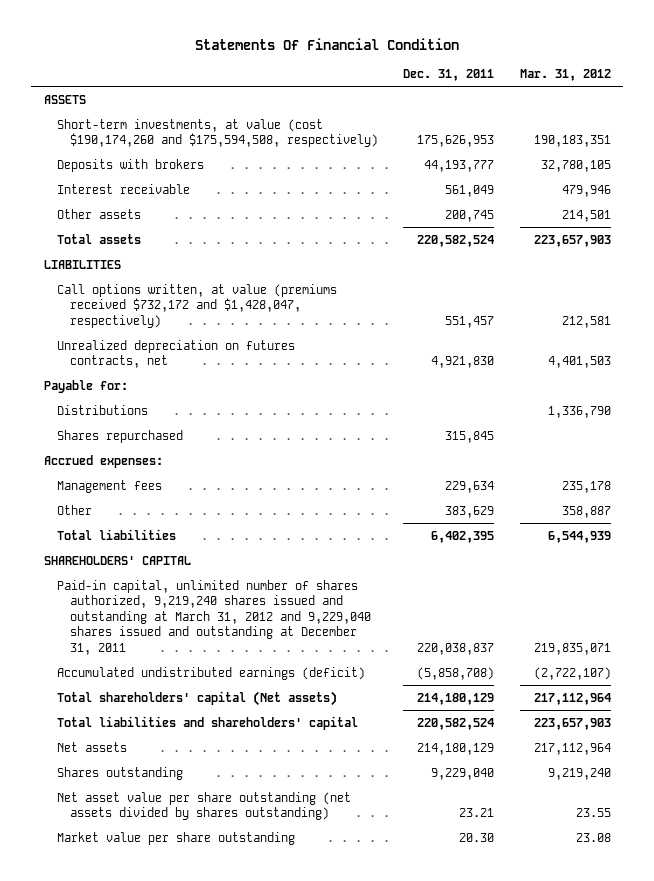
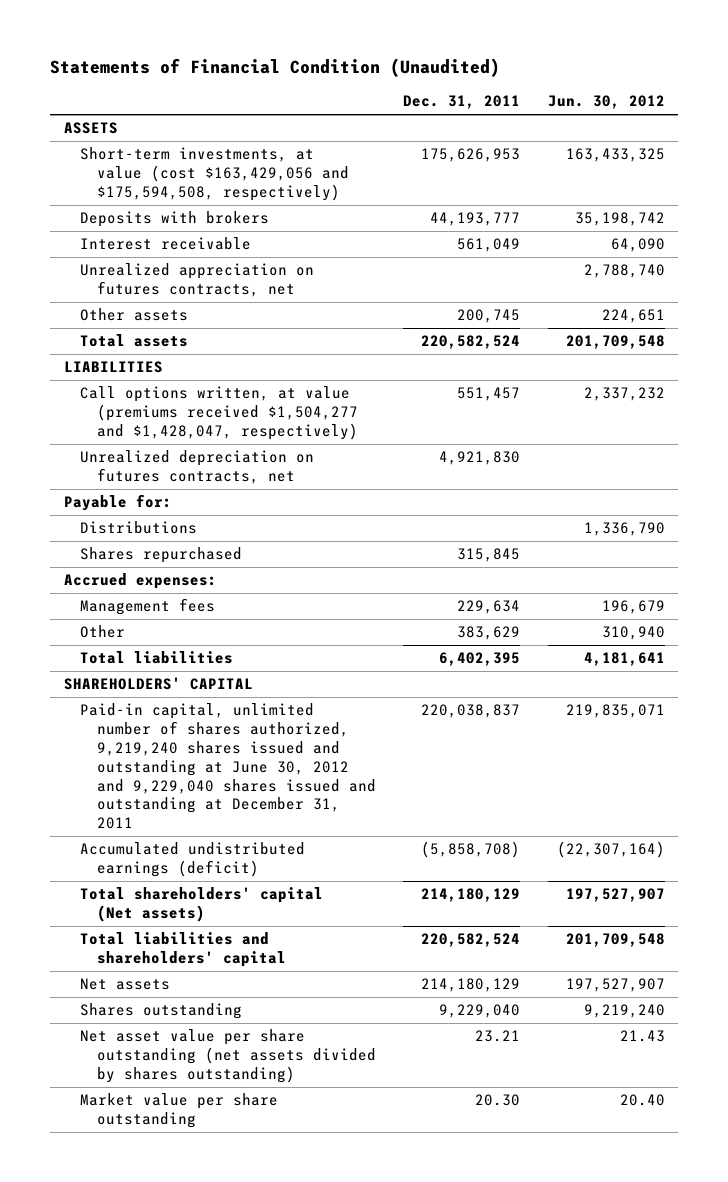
- Statements Of Financial Condition
+ Statements of Financial Condition (Unaudited)
- | Dec. 31, 2011 | Mar. 31, 2012
+ | Dec. 31, 2011 | Jun. 30, 2012
- Short-term investments, at value (cost $190,174,260 and $175,594,508, respectively) | 175,626,953 | 190,183,351
+ Short-term investments, at value (cost $163,429,056 and $175,594,508, respectively) | 175,626,953 | 163,433,325
+ Unrealized appreciation on futures contracts, net | | 2,788,740
- Call options written, at value (premiums received $732,172 and $1,428,047, respectively) | 551,457 | 212,581
+ Call options written, at value (premiums received $1,504,277 and $1,428,047, respectively) | 551,457 | 2,337,232
- Paid-in capital, unlimited number of shares authorized, 9,219,240 shares issued and outstanding at March 31, 2012 and 9,229,040 shares issued and outstanding at December 31, 2011 | 220,038,837 | 219,835,071
+ Paid-in capital, unlimited number of shares authorized, 9,219,240 shares issued and outstanding at June 30, 2012 and 9,229,040 shares issued and outstanding at December 31, 2011 | 220,038,837 | 219,835,071

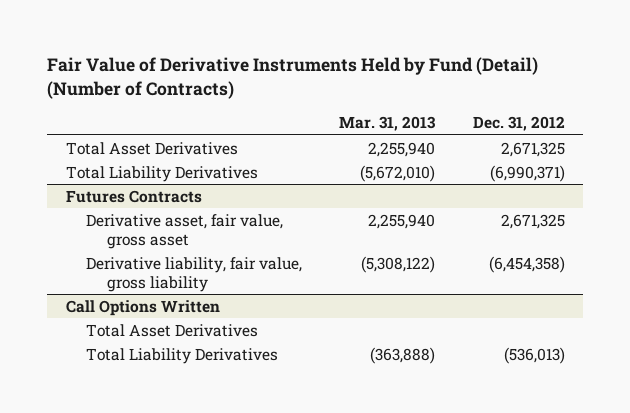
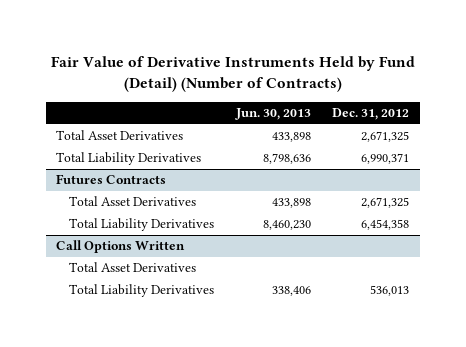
- | Mar. 31, 2013 | Dec. 31, 2012
+ | Jun. 30, 2013 | Dec. 31, 2012
- Total Liability Derivatives | (5,672,010) | (6,990,371)
+ Total Liability Derivatives | 8,798,636 | 6,990,371
@ Futures Contracts
- Derivative asset, fair value, gross asset | 2,255,940 | 2,671,325
- Derivative liability, fair value, gross liability | (5,308,122) | (6,454,358)
+ Total Asset Derivatives | 433,898 | 2,671,325
+ Total Liability Derivatives | 8,460,230 | 6,454,358
@ Call Options Written
- Total Liability Derivatives | (363,888) | (536,013)
+ Total Liability Derivatives | 338,406 | 536,013

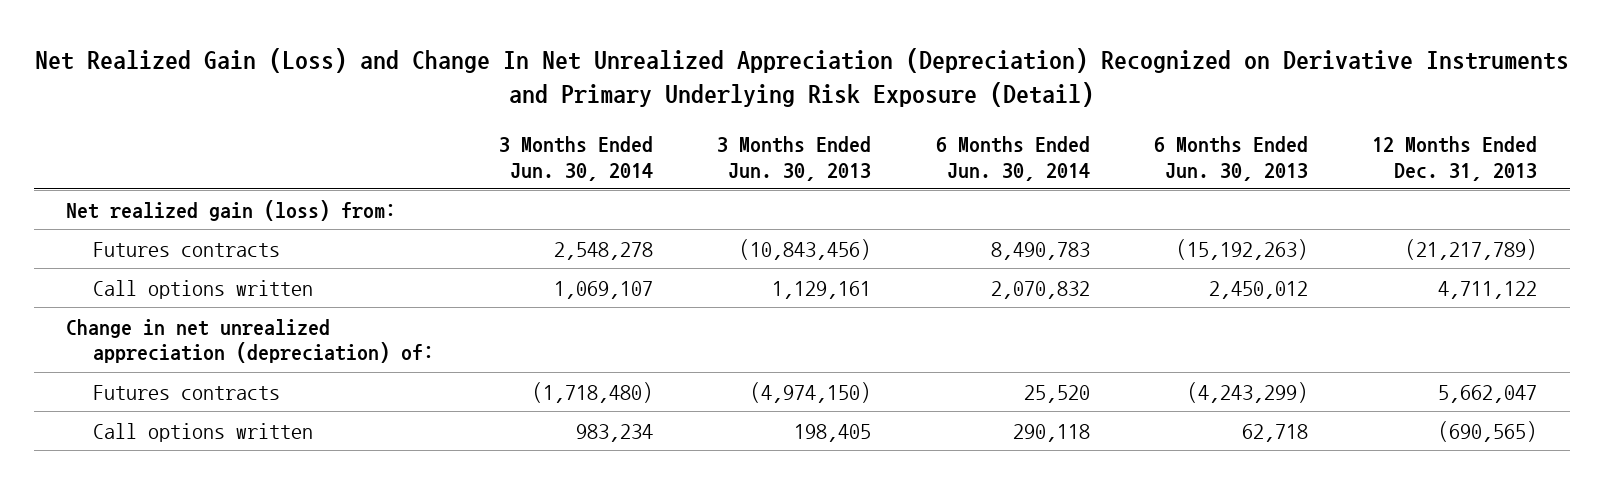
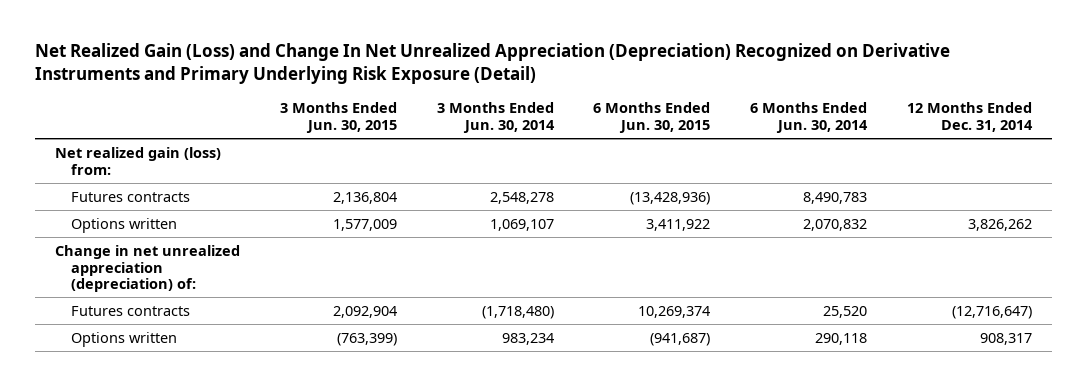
- | 3 Months Ended Jun. 30, 2014 | 3 Months Ended Jun. 30, 2013 | 6 Months Ended Jun. 30, 2014 | 6 Months Ended Jun. 30, 2013 | 12 Months Ended Dec. 31, 2013
+ | 3 Months Ended Jun. 30, 2015 | 3 Months Ended Jun. 30, 2014 | 6 Months Ended Jun. 30, 2015 | 6 Months Ended Jun. 30, 2014 | 12 Months Ended Dec. 31, 2014
- Call options written | 1,069,107 | 1,129,161 | 2,070,832 | 2,450,012 | 4,711,122
+ Options written | 1,577,009 | 1,069,107 | 3,411,922 | 2,070,832 | 3,826,262
- Call options written | 983,234 | 198,405 | 290,118 | 62,718 | (690,565)
+ Options written | (763,399) | 983,234 | (941,687) | 290,118 | 908,317

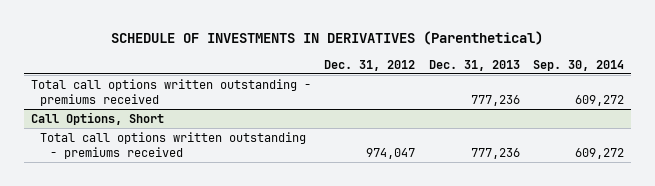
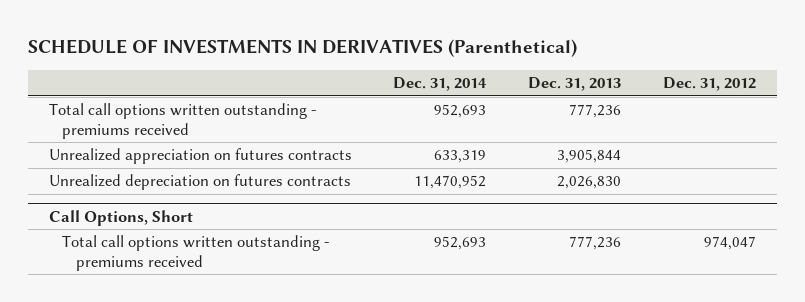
- | Dec. 31, 2012 | Dec. 31, 2013 | Sep. 30, 2014
+ | Dec. 31, 2014 | Dec. 31, 2013 | Dec. 31, 2012
+ Unrealized appreciation on futures contracts | 633,319 | 3,905,844 |
+ Unrealized depreciation on futures contracts | 11,470,952 | 2,026,830 |

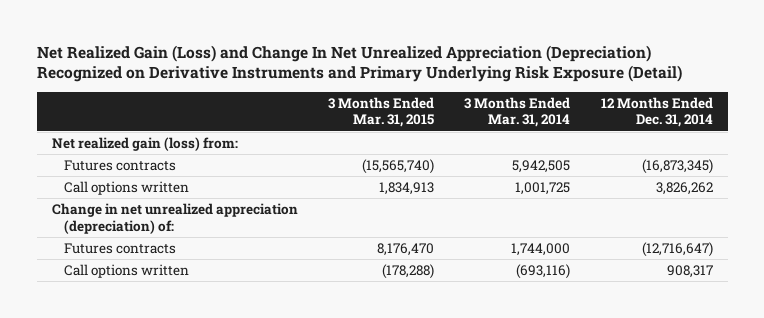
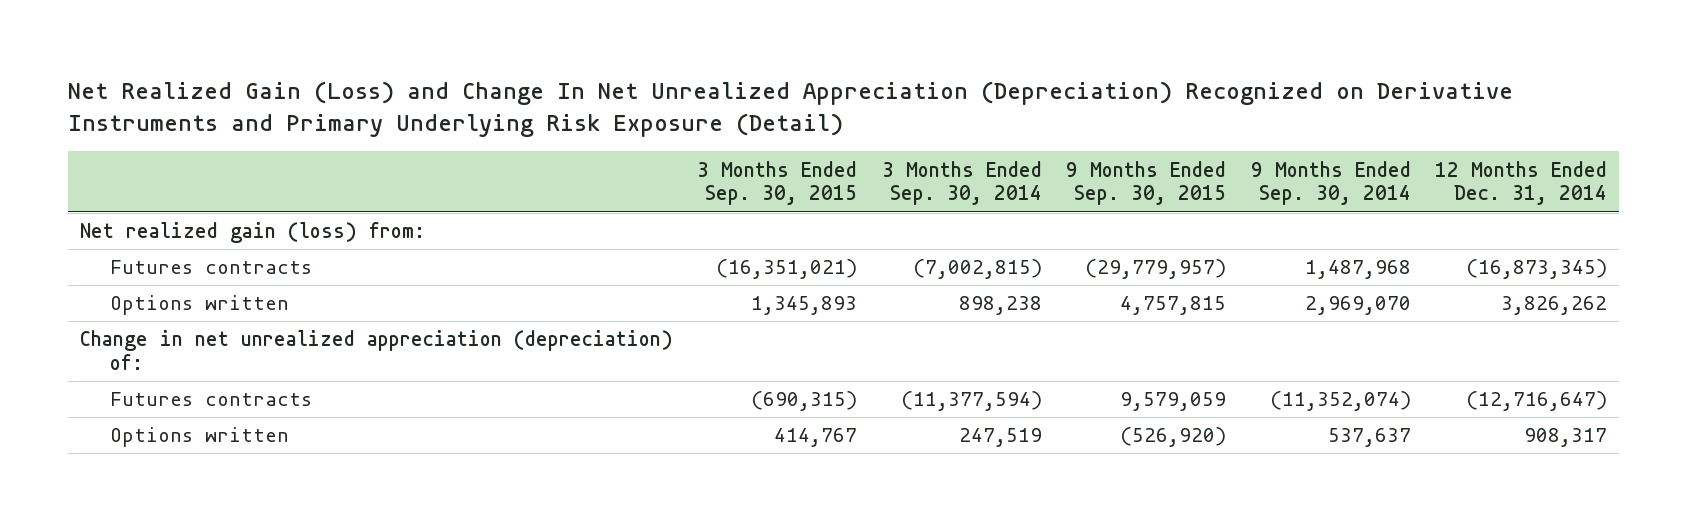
- | 3 Months Ended Mar. 31, 2015 | 3 Months Ended Mar. 31, 2014 | 12 Months Ended Dec. 31, 2014
+ | 3 Months Ended Sep. 30, 2015 | 3 Months Ended Sep. 30, 2014 | 9 Months Ended Sep. 30, 2015 | 9 Months Ended Sep. 30, 2014 | 12 Months Ended Dec. 31, 2014
- Call options written | 1,834,913 | 1,001,725 | 3,826,262
+ Options written | 1,345,893 | 898,238 | 4,757,815 | 2,969,070 | 3,826,262
- Call options written | (178,288) | (693,116) | 908,317
+ Options written | 414,767 | 247,519 | (526,920) | 537,637 | 908,317

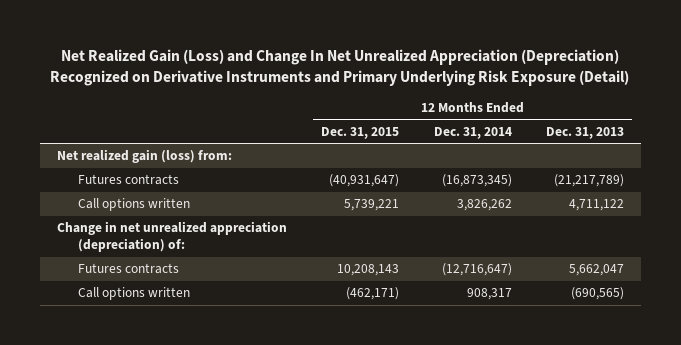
- | 3 Months Ended Sep. 30, 2015 | 3 Months Ended Sep. 30, 2014 | 9 Months Ended Sep. 30, 2015 | 9 Months Ended Sep. 30, 2014 | 12 Months Ended Dec. 31, 2014
+ | 12 Months Ended Dec. 31, 2015 | 12 Months Ended Dec. 31, 2014 | 12 Months Ended Dec. 31, 2013
- Options written | 1,345,893 | 898,238 | 4,757,815 | 2,969,070 | 3,826,262
+ Call options written | 5,739,221 | 3,826,262 | 4,711,122
- Options written | 414,767 | 247,519 | (526,920) | 537,637 | 908,317
+ Call options written | (462,171) | 908,317 | (690,565)

